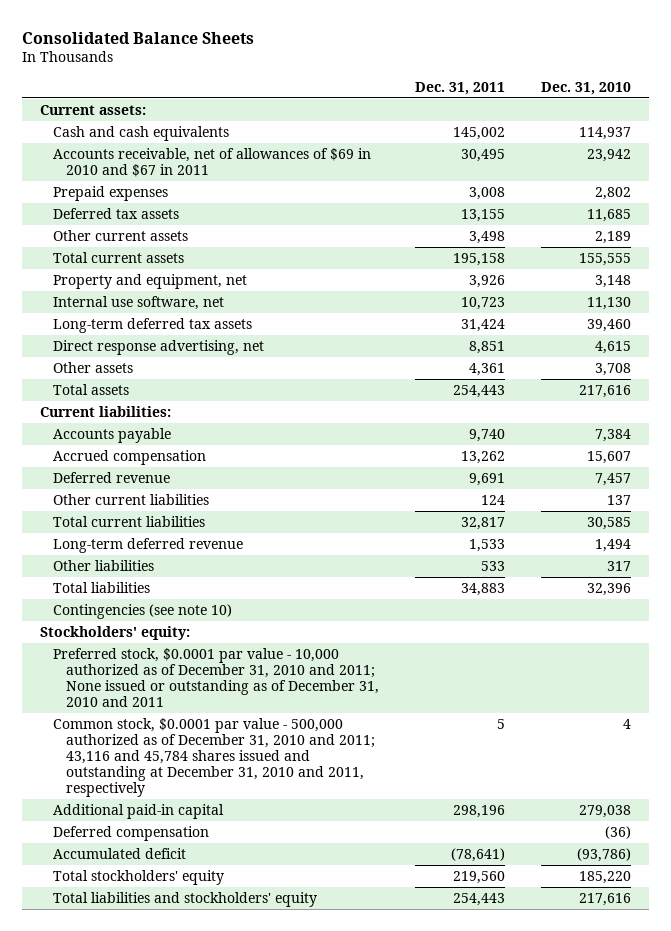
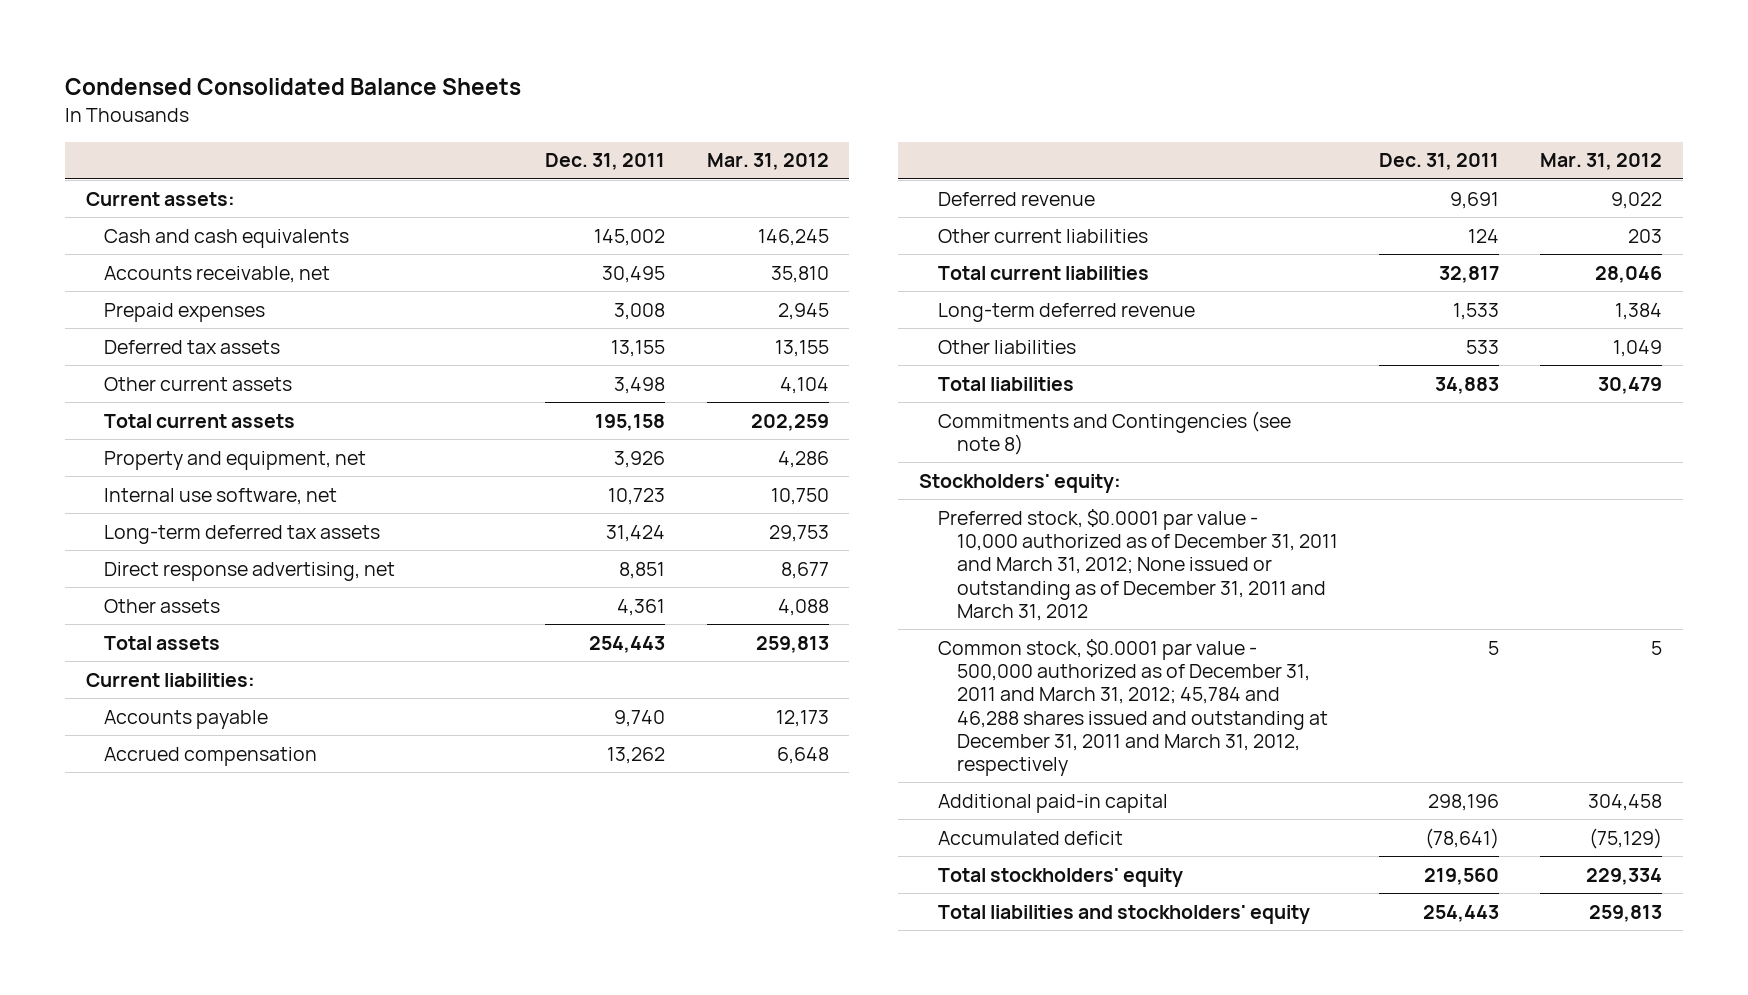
- Consolidated Balance Sheets
+ Condensed Consolidated Balance Sheets
- | Dec. 31, 2011 | Dec. 31, 2010
+ | Dec. 31, 2011 | Mar. 31, 2012
- Accounts receivable, net of allowances of $69 in 2010 and $67 in 2011 | 30,495 | 23,942
+ Accounts receivable, net | 30,495 | 35,810
- Contingencies (see note 10)
+ Commitments and Contingencies (see note 8)
- Preferred stock, $0.0001 par value - 10,000 authorized as of December 31, 2010 and 2011; None issued or outstanding as of December 31, 2010 and 2011
- Common stock, $0.0001 par value - 500,000 authorized as of December 31, 2010 and 2011; 43,116 and 45,784 shares issued and outstanding at December 31, 2010 and 2011, respectively | 5 | 4
+ Preferred stock, $0.0001 par value - 10,000 authorized as of December 31, 2011 and March 31, 2012; None issued or outstanding as of December 31, 2011 and March 31, 2012
+ Common stock, $0.0001 par value - 500,000 authorized as of December 31, 2011 and March 31, 2012; 45,784 and 46,288 shares issued and outstanding at December 31, 2011 and March 31, 2012, respectively | 5 | 5
- Deferred compensation | | (36)

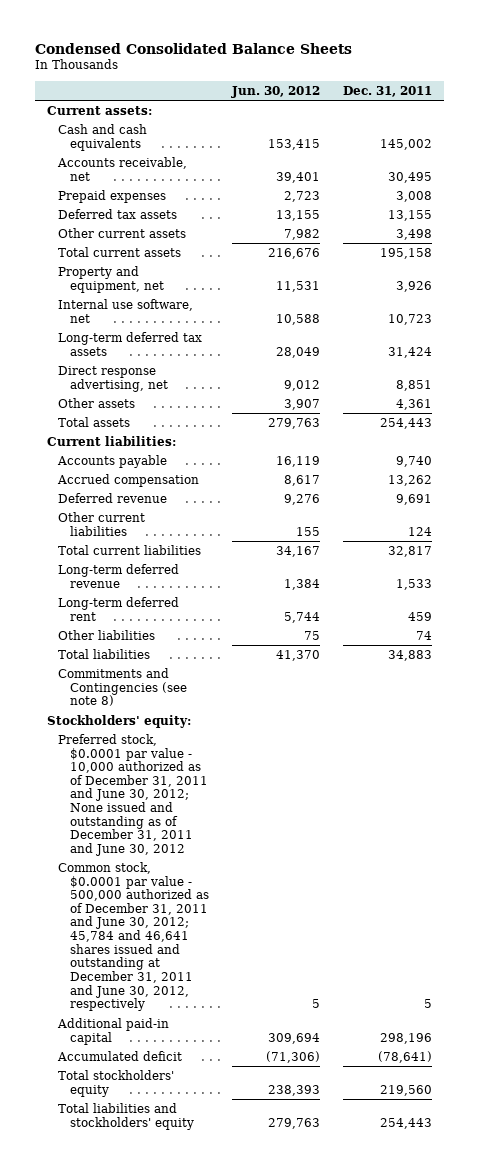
- | Dec. 31, 2011 | Mar. 31, 2012
+ | Jun. 30, 2012 | Dec. 31, 2011
- Other liabilities | 533 | 1,049
+ Long-term deferred rent | 5,744 | 459
+ Other liabilities | 75 | 74
- Preferred stock, $0.0001 par value - 10,000 authorized as of December 31, 2011 and March 31, 2012; None issued or outstanding as of December 31, 2011 and March 31, 2012
- Common stock, $0.0001 par value - 500,000 authorized as of December 31, 2011 and March 31, 2012; 45,784 and 46,288 shares issued and outstanding at December 31, 2011 and March 31, 2012, respectively | 5 | 5
+ Preferred stock, $0.0001 par value - 10,000 authorized as of December 31, 2011 and June 30, 2012; None issued and outstanding as of December 31, 2011 and June 30, 2012
+ Common stock, $0.0001 par value - 500,000 authorized as of December 31, 2011 and June 30, 2012; 45,784 and 46,641 shares issued and outstanding at December 31, 2011 and June 30, 2012, respectively | 5 | 5

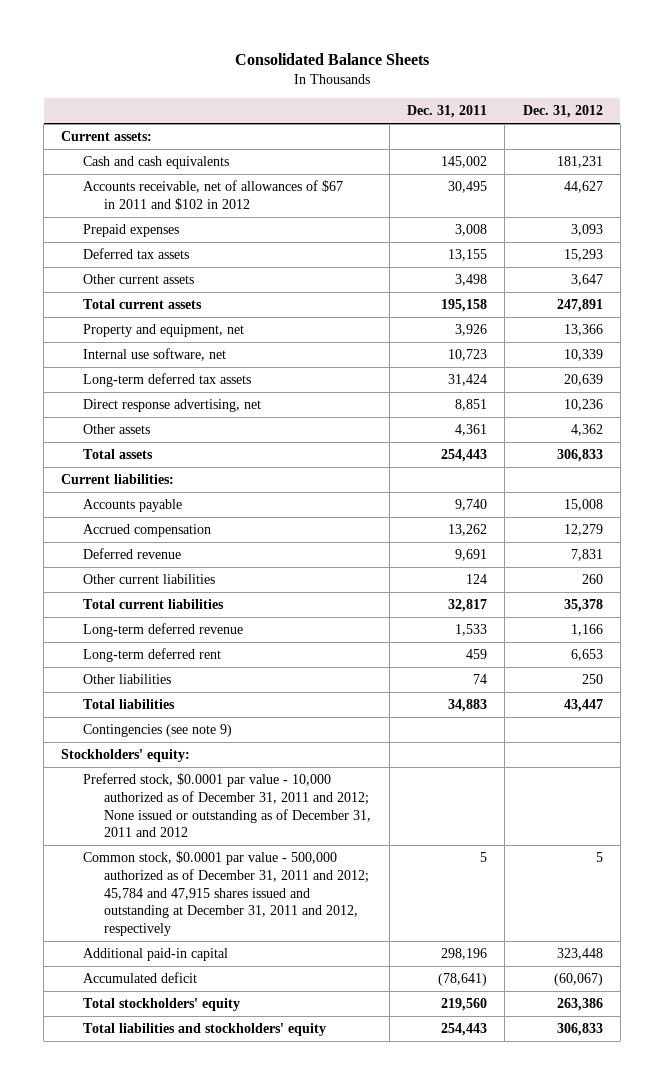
- Condensed Consolidated Balance Sheets
+ Consolidated Balance Sheets
- | Jun. 30, 2012 | Dec. 31, 2011
+ | Dec. 31, 2011 | Dec. 31, 2012
- Accounts receivable, net | 39,401 | 30,495
+ Accounts receivable, net of allowances of $67 in 2011 and $102 in 2012 | 30,495 | 44,627
- Commitments and Contingencies (see note 8)
+ Contingencies (see note 9)
- Preferred stock, $0.0001 par value - 10,000 authorized as of December 31, 2011 and June 30, 2012; None issued and outstanding as of December 31, 2011 and June 30, 2012
- Common stock, $0.0001 par value - 500,000 authorized as of December 31, 2011 and June 30, 2012; 45,784 and 46,641 shares issued and outstanding at December 31, 2011 and June 30, 2012, respectively | 5 | 5
+ Preferred stock, $0.0001 par value - 10,000 authorized as of December 31, 2011 and 2012; None issued or outstanding as of December 31, 2011 and 2012
+ Common stock, $0.0001 par value - 500,000 authorized as of December 31, 2011 and 2012; 45,784 and 47,915 shares issued and outstanding at December 31, 2011 and 2012, respectively | 5 | 5

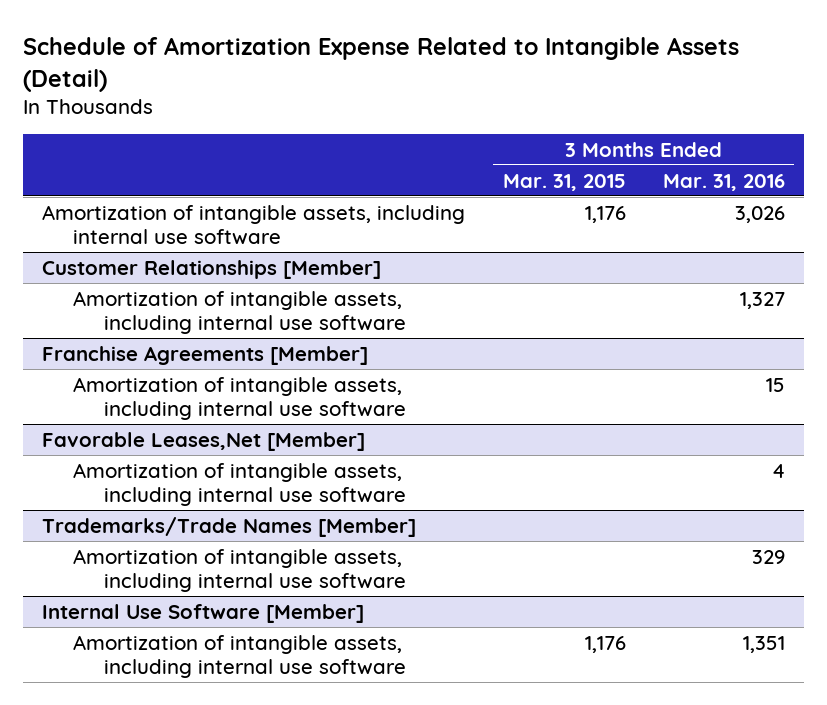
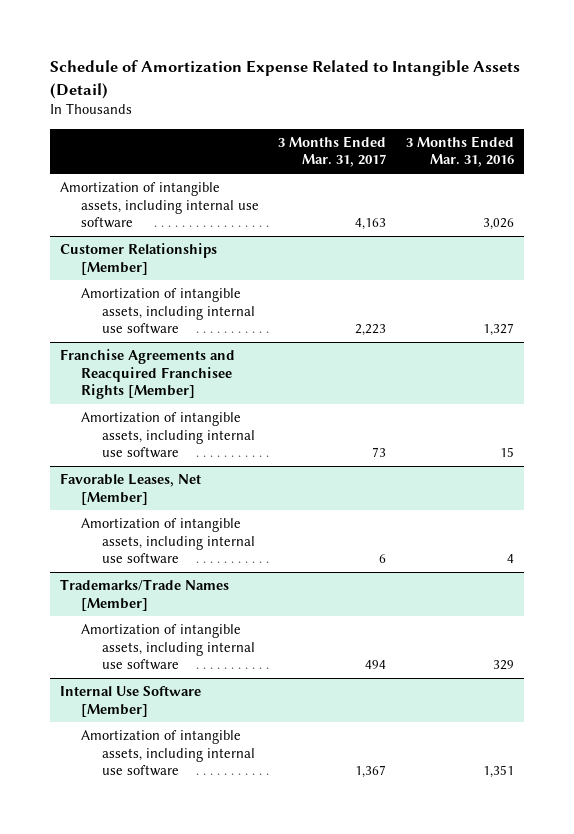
- | 3 Months Ended Mar. 31, 2015 | 3 Months Ended Mar. 31, 2016
+ | 3 Months Ended Mar. 31, 2017 | 3 Months Ended Mar. 31, 2016
- Franchise Agreements [Member]
+ Franchise Agreements and Reacquired Franchisee Rights [Member]
- Favorable Leases,Net [Member]
+ Favorable Leases, Net [Member]

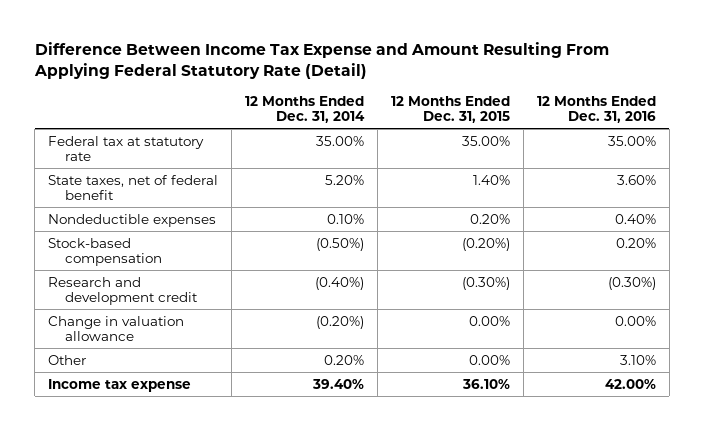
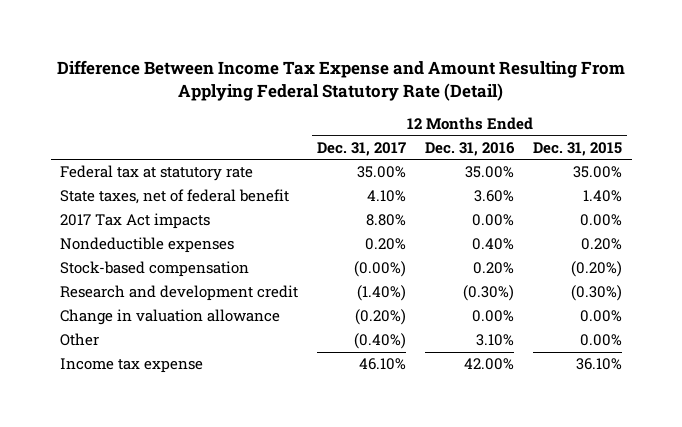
- | 12 Months Ended Dec. 31, 2014 | 12 Months Ended Dec. 31, 2015 | 12 Months Ended Dec. 31, 2016
+ | 12 Months Ended Dec. 31, 2017 | 12 Months Ended Dec. 31, 2016 | 12 Months Ended Dec. 31, 2015
+ 2017 Tax Act impacts | 8.80% | 0.00% | 0.00%

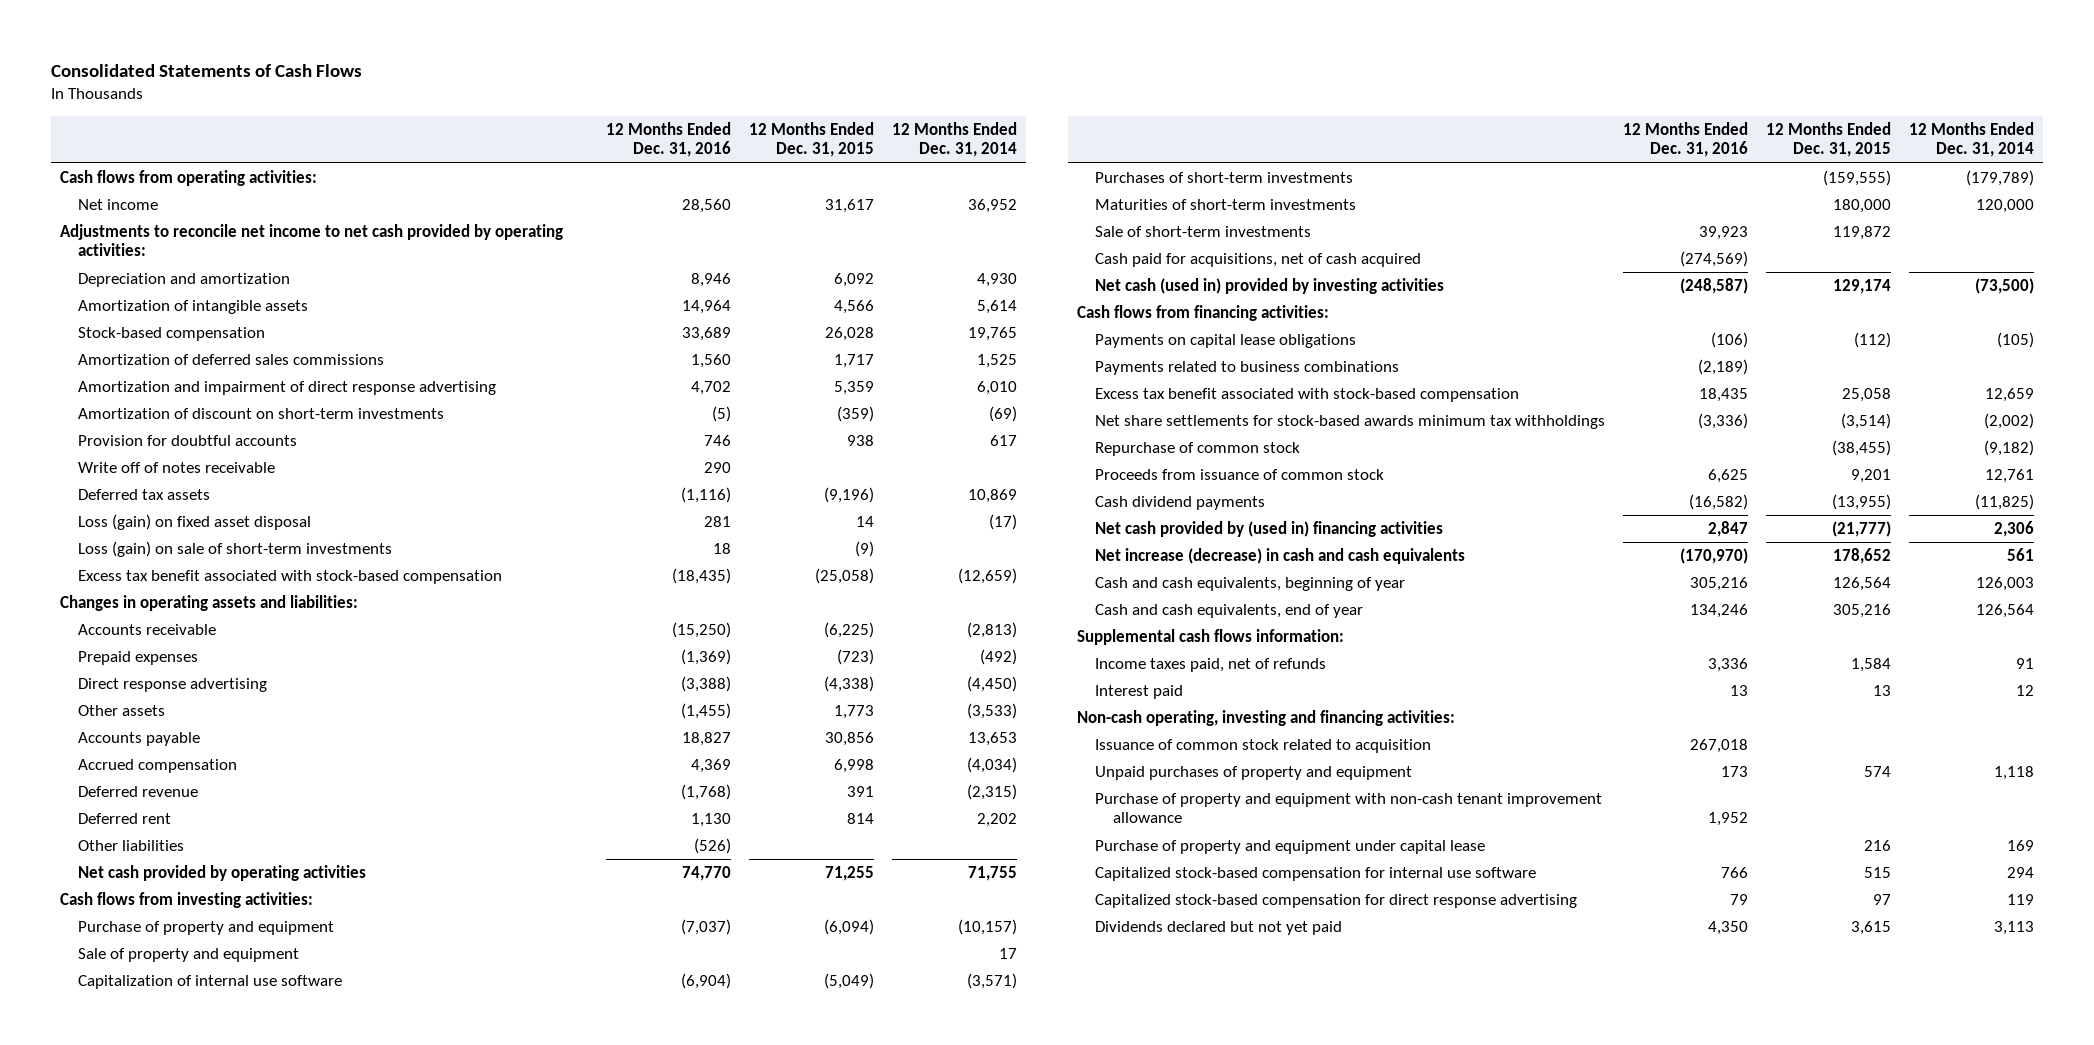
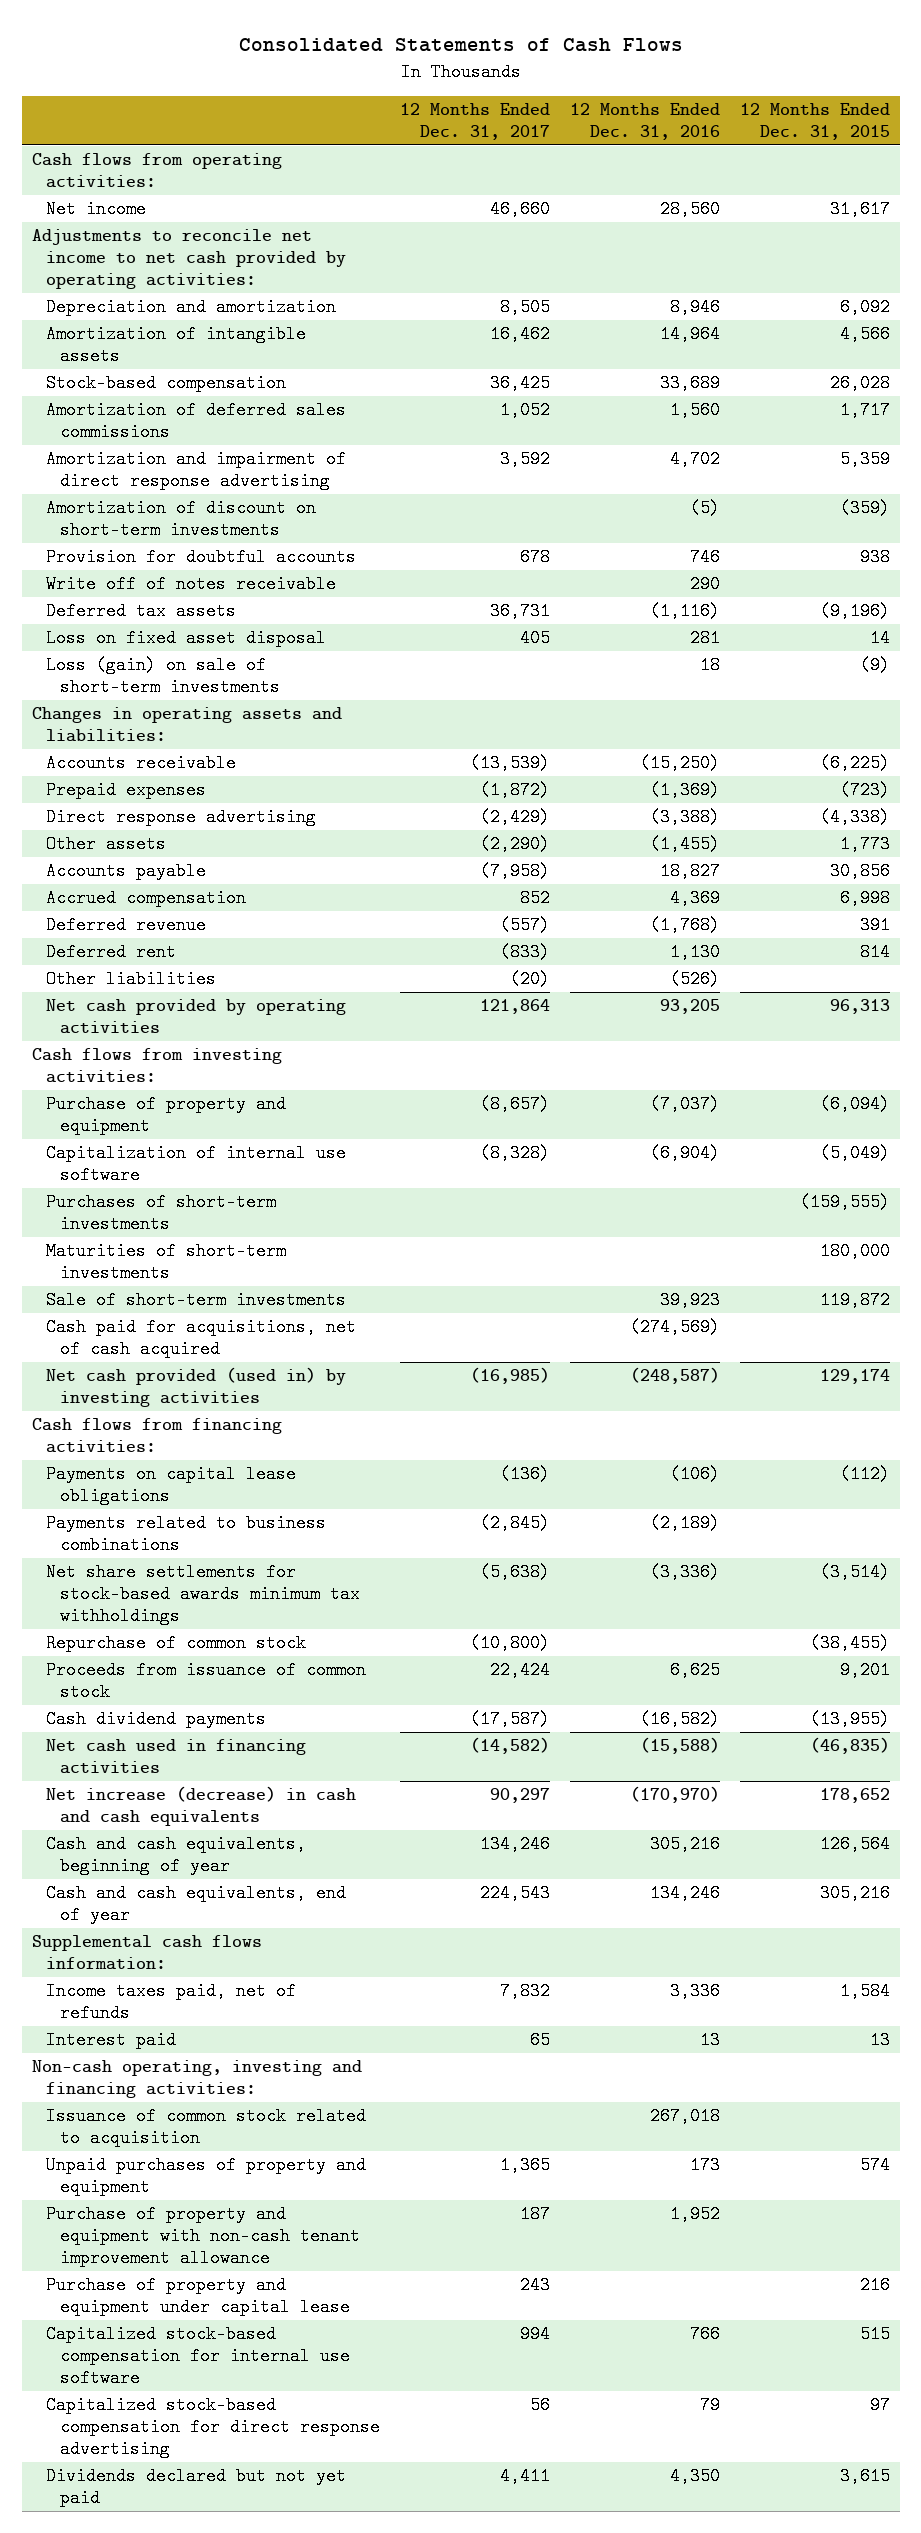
- | 12 Months Ended Dec. 31, 2016 | 12 Months Ended Dec. 31, 2015 | 12 Months Ended Dec. 31, 2014
+ | 12 Months Ended Dec. 31, 2017 | 12 Months Ended Dec. 31, 2016 | 12 Months Ended Dec. 31, 2015
- Loss (gain) on fixed asset disposal | 281 | 14 | (17)
+ Loss on fixed asset disposal | 405 | 281 | 14
- Excess tax benefit associated with stock-based compensation | (18,435) | (25,058) | (12,659)
- Net cash provided by operating activities | 74,770 | 71,255 | 71,755
+ Net cash provided by operating activities | 121,864 | 93,205 | 96,313
- Sale of property and equipment | | | 17
- Net cash (used in) provided by investing activities | (248,587) | 129,174 | (73,500)
+ Net cash provided (used in) by investing activities | (16,985) | (248,587) | 129,174
- Excess tax benefit associated with stock-based compensation | 18,435 | 25,058 | 12,659
- Net cash provided by (used in) financing activities | 2,847 | (21,777) | 2,306
+ Net cash used in financing activities | (14,582) | (15,588) | (46,835)

